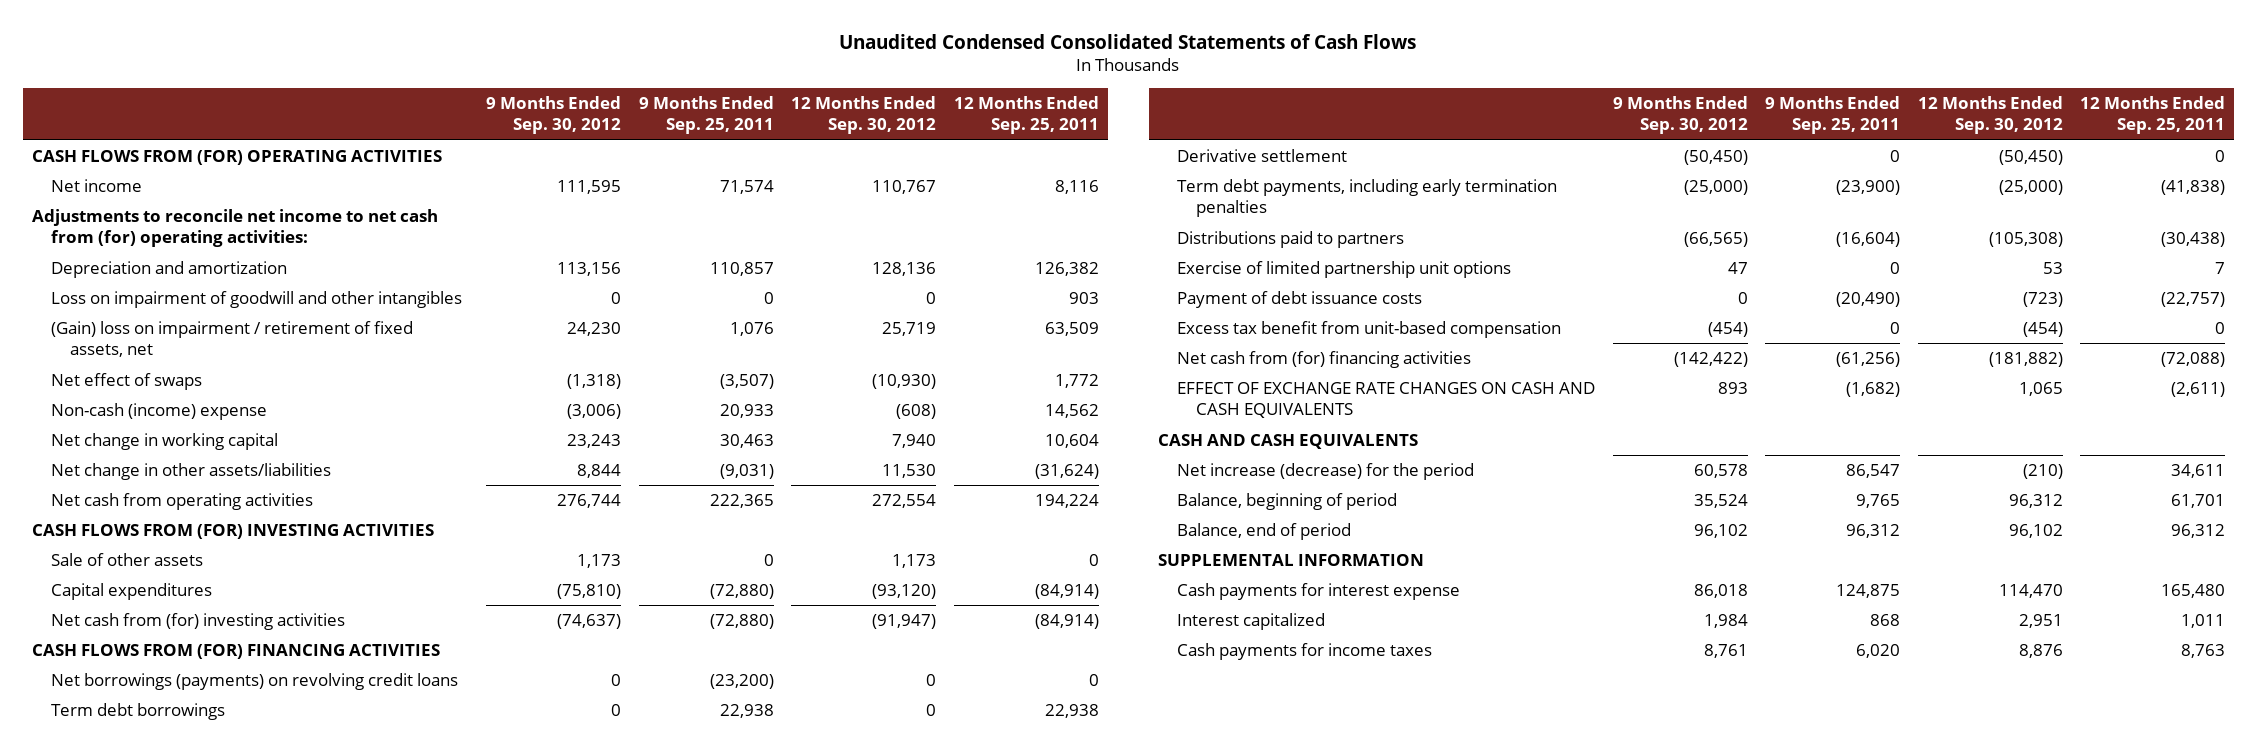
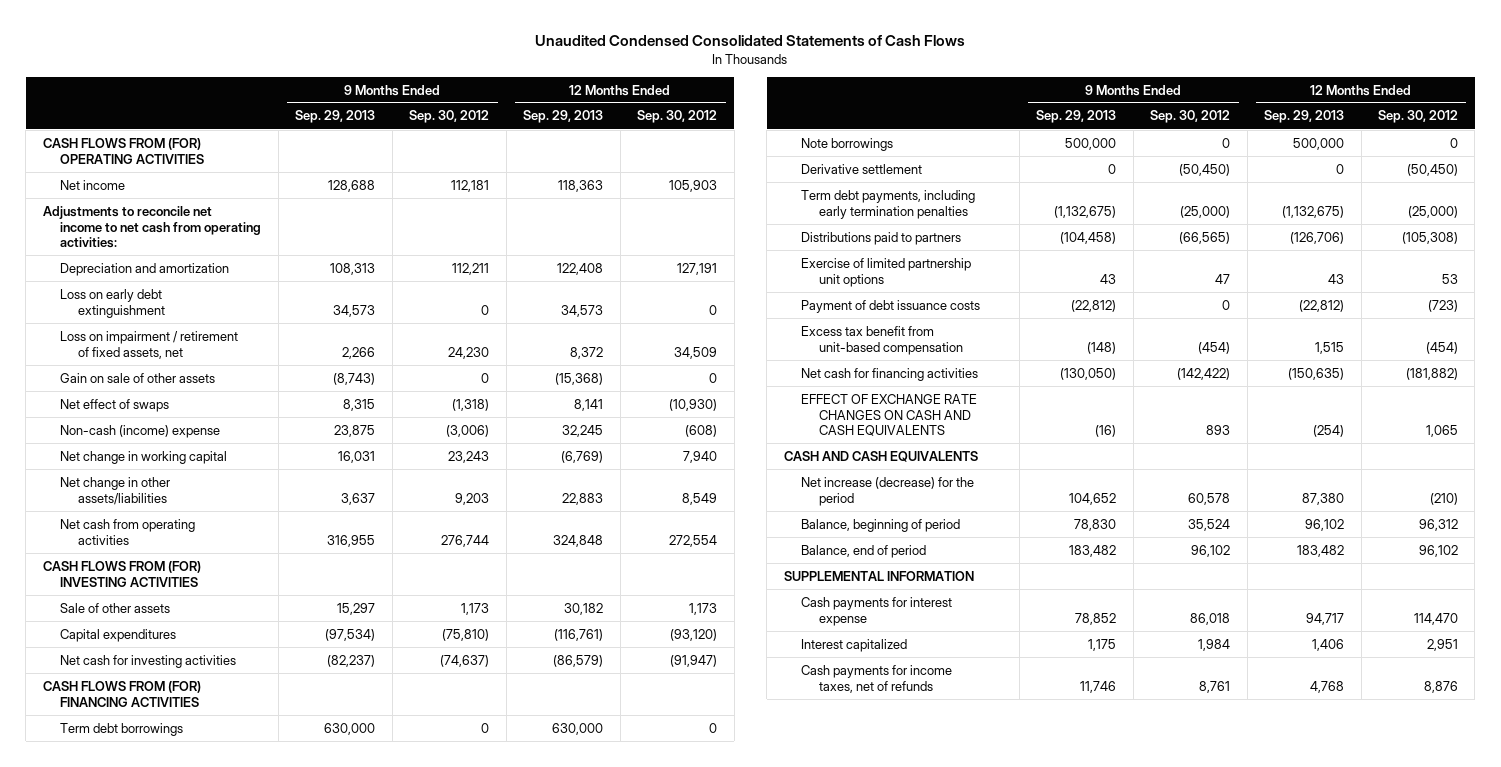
- | 9 Months Ended Sep. 30, 2012 | 9 Months Ended Sep. 25, 2011 | 12 Months Ended Sep. 30, 2012 | 12 Months Ended Sep. 25, 2011
+ | 9 Months Ended Sep. 29, 2013 | 9 Months Ended Sep. 30, 2012 | 12 Months Ended Sep. 29, 2013 | 12 Months Ended Sep. 30, 2012
- Net income | 111,595 | 71,574 | 110,767 | 8,116
- Adjustments to reconcile net income to net cash from (for) operating activities:
- Depreciation and amortization | 113,156 | 110,857 | 128,136 | 126,382
- Loss on impairment of goodwill and other intangibles | 0 | 0 | 0 | 903
- (Gain) loss on impairment / retirement of fixed assets, net | 24,230 | 1,076 | 25,719 | 63,509
+ Net income | 128,688 | 112,181 | 118,363 | 105,903
+ Adjustments to reconcile net income to net cash from operating activities:
+ Depreciation and amortization | 108,313 | 112,211 | 122,408 | 127,191
+ Loss on early debt extinguishment | 34,573 | 0 | 34,573 | 0
+ Loss on impairment / retirement of fixed assets, net | 2,266 | 24,230 | 8,372 | 34,509
+ Gain on sale of other assets | (8,743) | 0 | (15,368) | 0
- Net change in other assets/liabilities | 8,844 | (9,031) | 11,530 | (31,624)
+ Net change in other assets/liabilities | 3,637 | 9,203 | 22,883 | 8,549
- Net cash from (for) investing activities | (74,637) | (72,880) | (91,947) | (84,914)
+ Net cash for investing activities | (82,237) | (74,637) | (86,579) | (91,947)
- Net borrowings (payments) on revolving credit loans | 0 | (23,200) | 0 | 0
+ Note borrowings | 500,000 | 0 | 500,000 | 0
- Net cash from (for) financing activities | (142,422) | (61,256) | (181,882) | (72,088)
+ Net cash for financing activities | (130,050) | (142,422) | (150,635) | (181,882)
- Cash payments for income taxes | 8,761 | 6,020 | 8,876 | 8,763
+ Cash payments for income taxes, net of refunds | 11,746 | 8,761 | 4,768 | 8,876

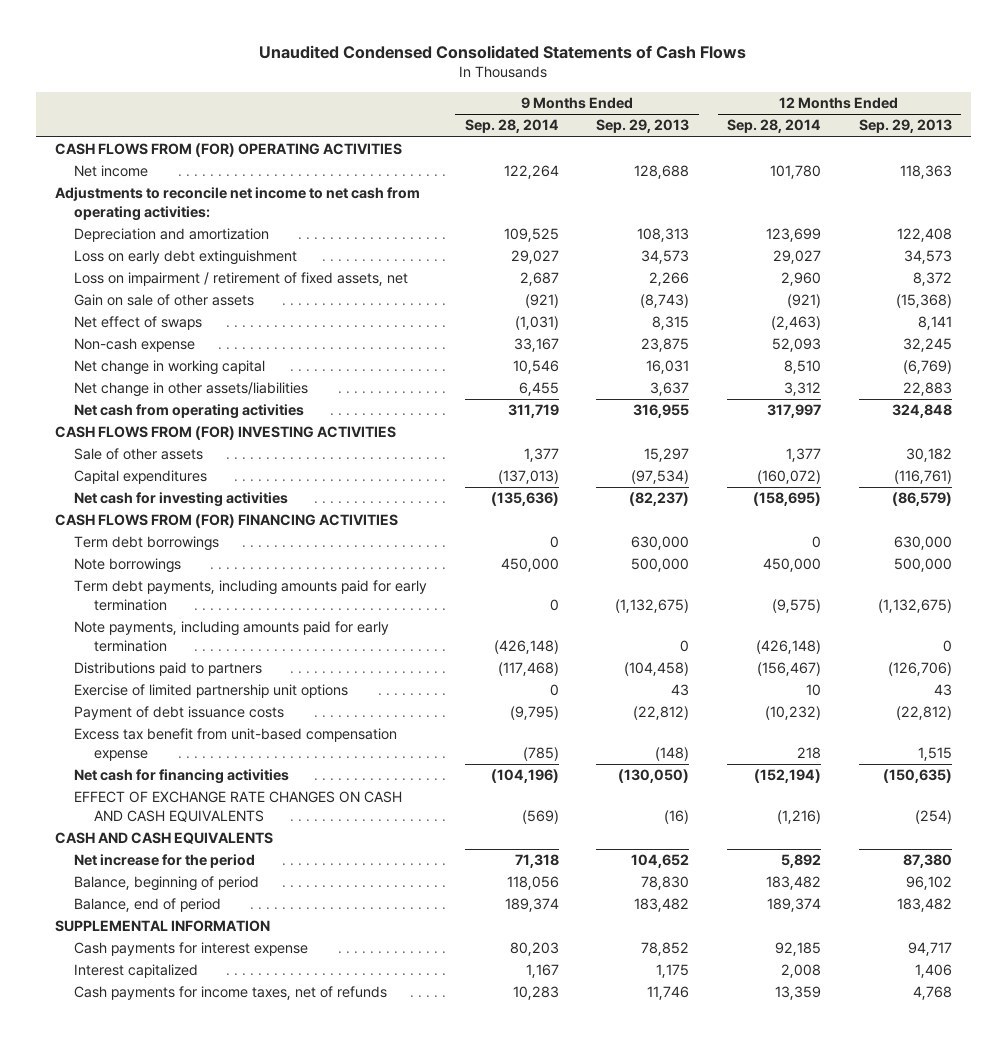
- | 9 Months Ended Sep. 29, 2013 | 9 Months Ended Sep. 30, 2012 | 12 Months Ended Sep. 29, 2013 | 12 Months Ended Sep. 30, 2012
+ | 9 Months Ended Sep. 28, 2014 | 9 Months Ended Sep. 29, 2013 | 12 Months Ended Sep. 28, 2014 | 12 Months Ended Sep. 29, 2013
- Non-cash (income) expense | 23,875 | (3,006) | 32,245 | (608)
+ Non-cash expense | 33,167 | 23,875 | 52,093 | 32,245
- Derivative settlement | 0 | (50,450) | 0 | (50,450)
- Term debt payments, including early termination penalties | (1,132,675) | (25,000) | (1,132,675) | (25,000)
+ Term debt payments, including amounts paid for early termination | 0 | (1,132,675) | (9,575) | (1,132,675)
+ Note payments, including amounts paid for early termination | (426,148) | 0 | (426,148) | 0
- Excess tax benefit from unit-based compensation | (148) | (454) | 1,515 | (454)
+ Excess tax benefit from unit-based compensation expense | (785) | (148) | 218 | 1,515
- Net increase (decrease) for the period | 104,652 | 60,578 | 87,380 | (210)
+ Net increase for the period | 71,318 | 104,652 | 5,892 | 87,380

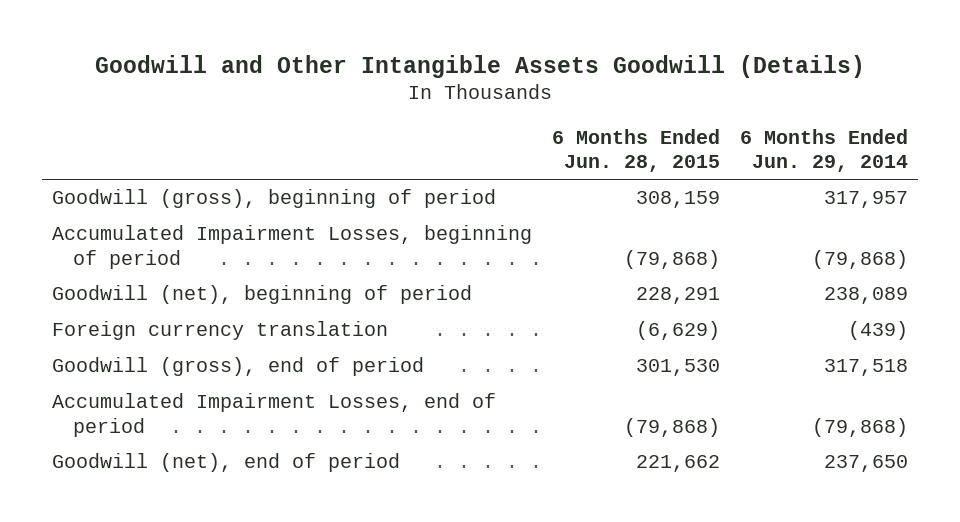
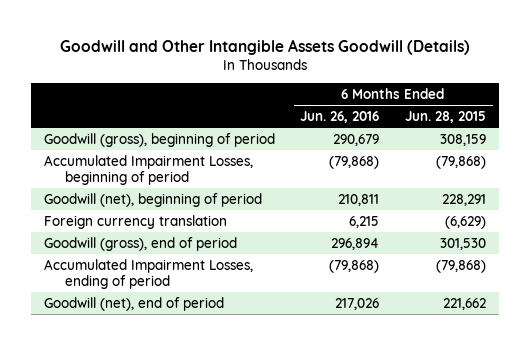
- | 6 Months Ended Jun. 28, 2015 | 6 Months Ended Jun. 29, 2014
+ | 6 Months Ended Jun. 26, 2016 | 6 Months Ended Jun. 28, 2015
- Accumulated Impairment Losses, end of period | (79,868) | (79,868)
+ Accumulated Impairment Losses, ending of period | (79,868) | (79,868)

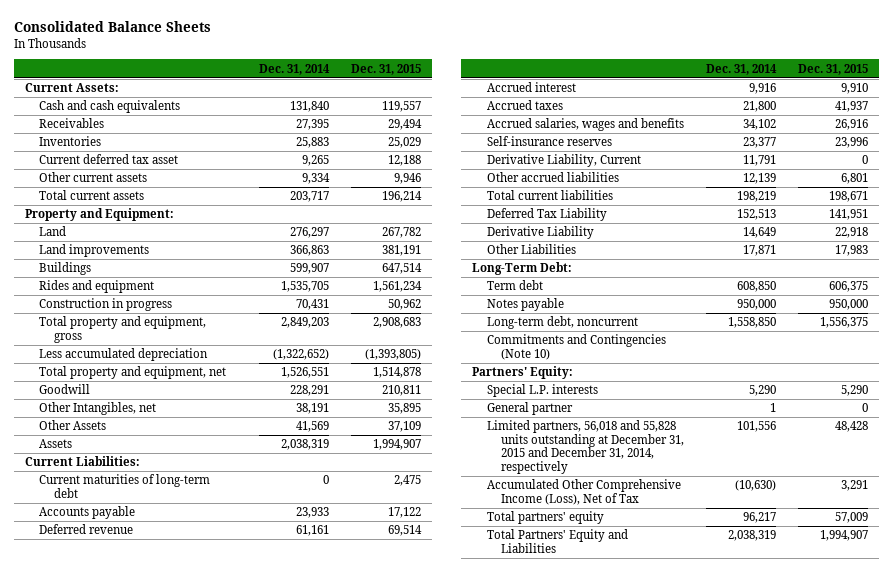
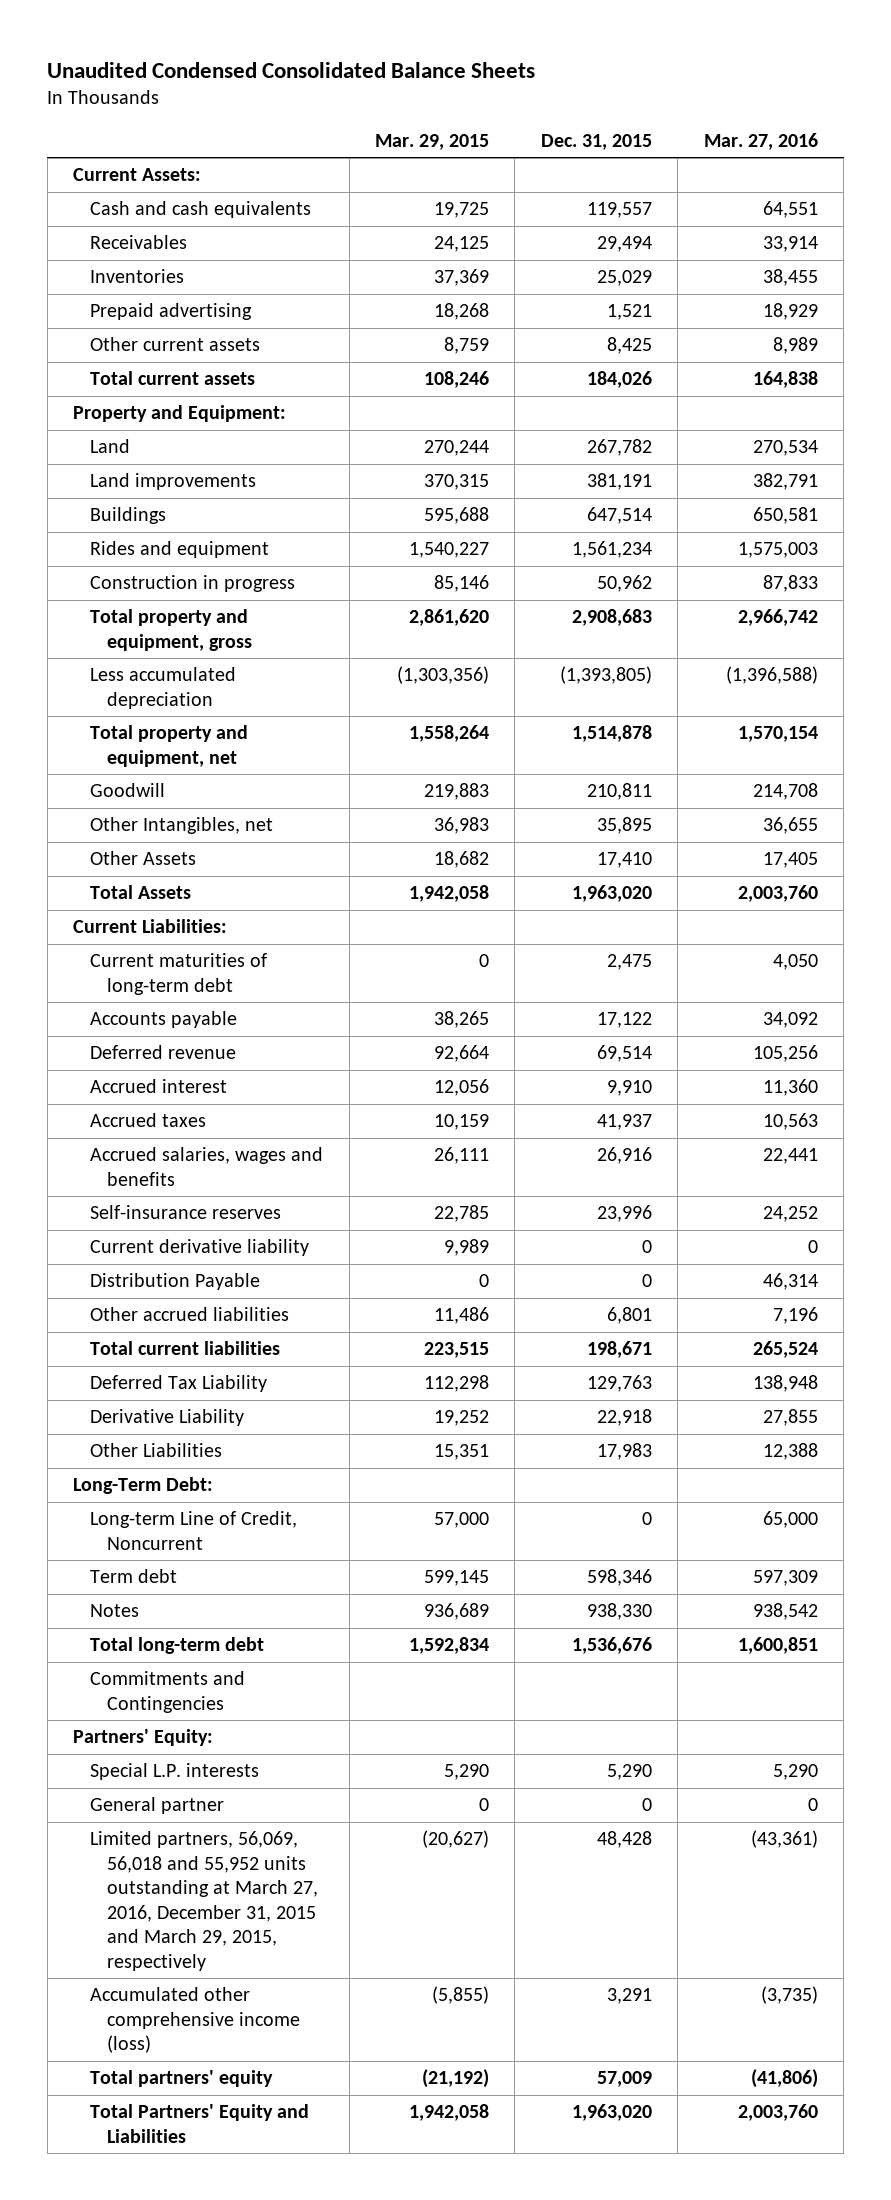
- Consolidated Balance Sheets
+ Unaudited Condensed Consolidated Balance Sheets
- | Dec. 31, 2014 | Dec. 31, 2015
+ | Mar. 29, 2015 | Dec. 31, 2015 | Mar. 27, 2016
- Current deferred tax asset | 9,265 | 12,188
- Other current assets | 9,334 | 9,946
- Total current assets | 203,717 | 196,214
+ Prepaid advertising | 18,268 | 1,521 | 18,929
+ Other current assets | 8,759 | 8,425 | 8,989
+ Total current assets | 108,246 | 184,026 | 164,838
- Other Assets | 41,569 | 37,109
- Assets | 2,038,319 | 1,994,907
+ Other Assets | 18,682 | 17,410 | 17,405
+ Total Assets | 1,942,058 | 1,963,020 | 2,003,760
- Derivative Liability, Current | 11,791 | 0
+ Current derivative liability | 9,989 | 0 | 0
+ Distribution Payable | 0 | 0 | 46,314
- Deferred Tax Liability | 152,513 | 141,951
+ Deferred Tax Liability | 112,298 | 129,763 | 138,948
- Term debt | 608,850 | 606,375
- Notes payable | 950,000 | 950,000
- Long-term debt, noncurrent | 1,558,850 | 1,556,375
- Commitments and Contingencies (Note 10)
+ Long-term Line of Credit, Noncurrent | 57,000 | 0 | 65,000
+ Term debt | 599,145 | 598,346 | 597,309
+ Notes | 936,689 | 938,330 | 938,542
+ Total long-term debt | 1,592,834 | 1,536,676 | 1,600,851
+ Commitments and Contingencies
- Limited partners, 56,018 and 55,828 units outstanding at December 31, 2015 and December 31, 2014, respectively | 101,556 | 48,428
- Accumulated Other Comprehensive Income (Loss), Net of Tax | (10,630) | 3,291
+ Limited partners, 56,069, 56,018 and 55,952 units outstanding at March 27, 2016, December 31, 2015 and March 29, 2015, respectively | (20,627) | 48,428 | (43,361)
+ Accumulated other comprehensive income (loss) | (5,855) | 3,291 | (3,735)
- Total Partners' Equity and Liabilities | 2,038,319 | 1,994,907
+ Total Partners' Equity and Liabilities | 1,942,058 | 1,963,020 | 2,003,760

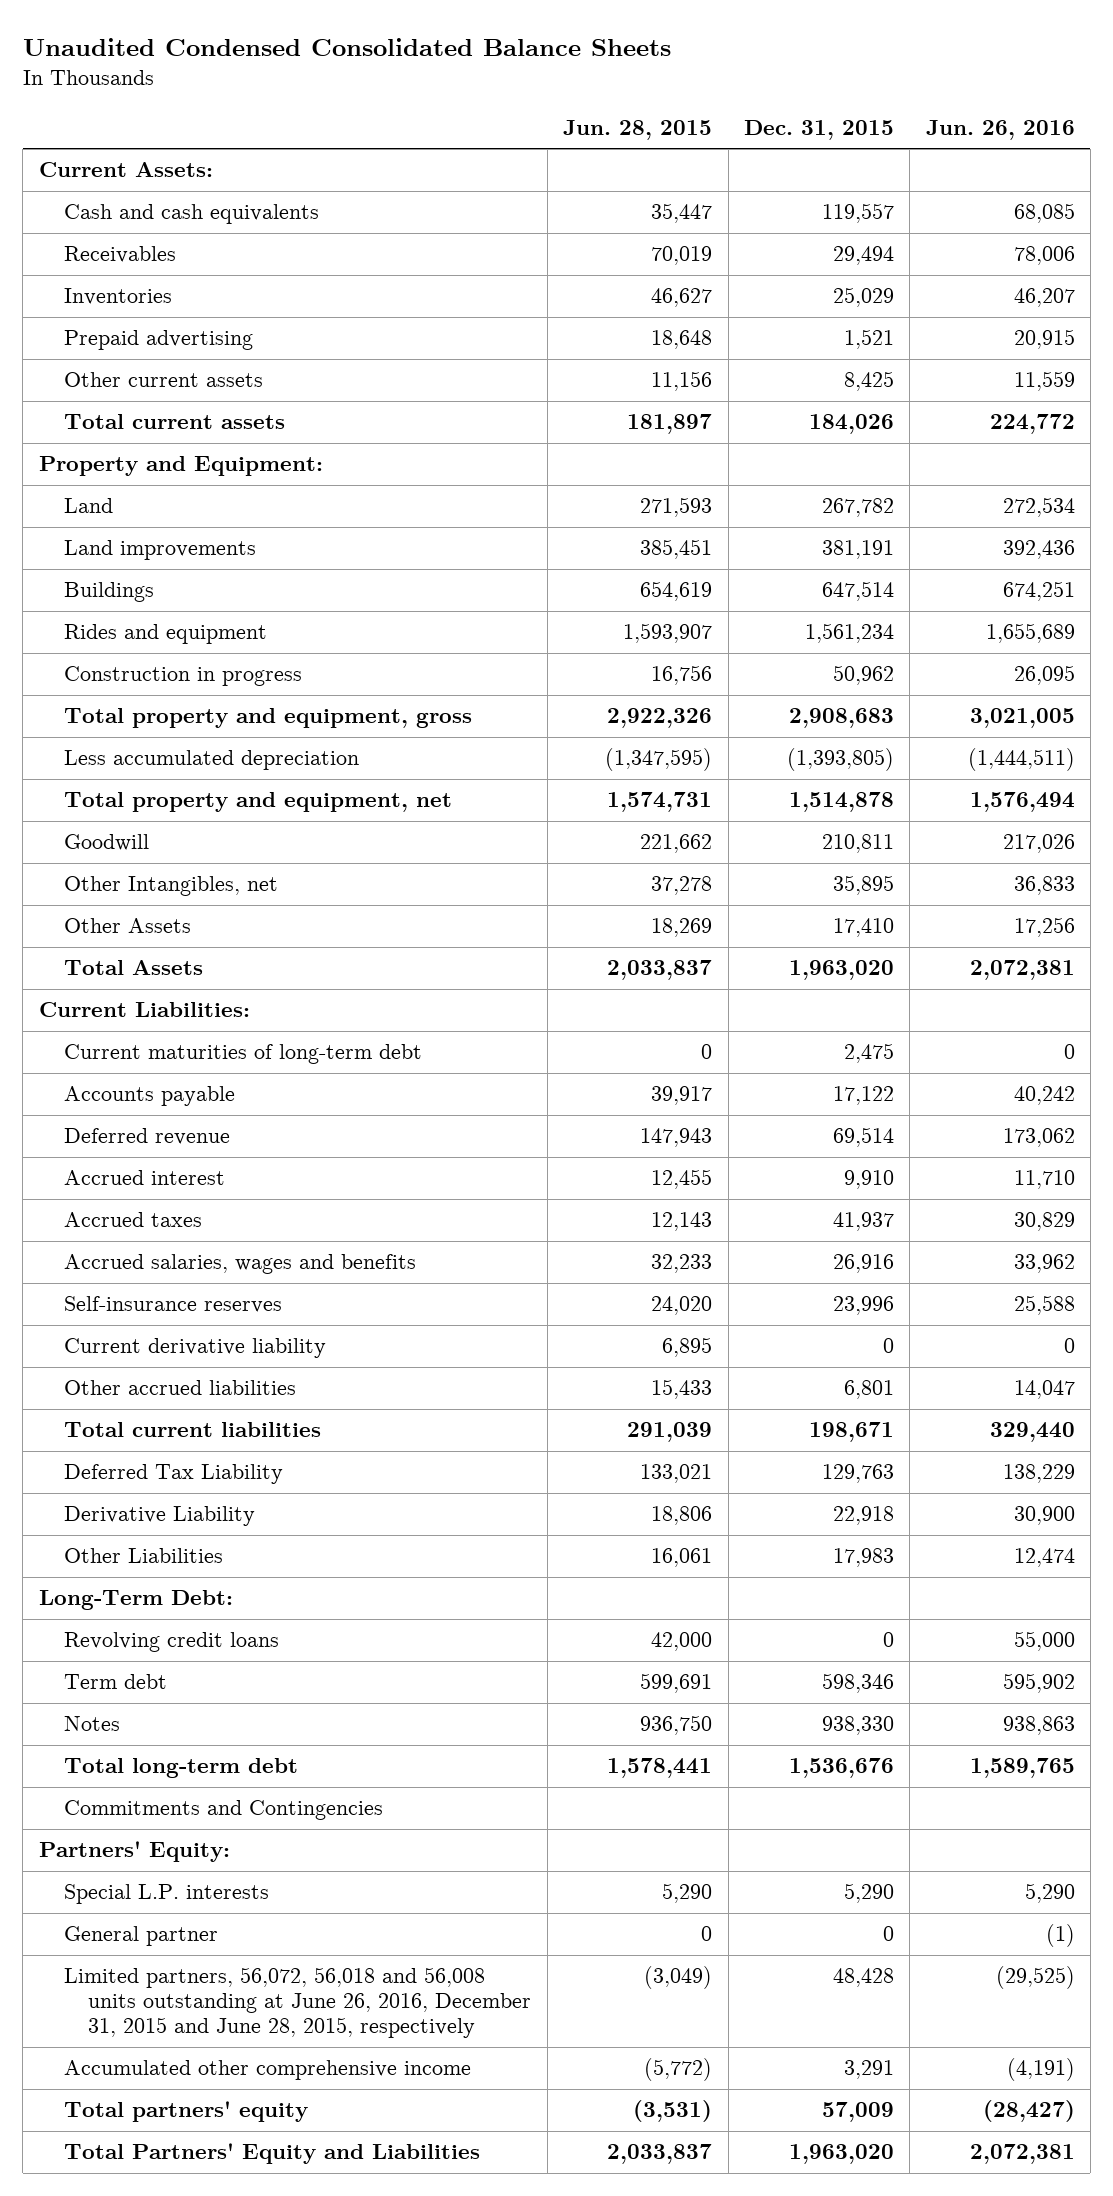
- | Mar. 29, 2015 | Dec. 31, 2015 | Mar. 27, 2016
+ | Jun. 28, 2015 | Dec. 31, 2015 | Jun. 26, 2016
- Distribution Payable | 0 | 0 | 46,314
- Long-term Line of Credit, Noncurrent | 57,000 | 0 | 65,000
+ Revolving credit loans | 42,000 | 0 | 55,000
- Limited partners, 56,069, 56,018 and 55,952 units outstanding at March 27, 2016, December 31, 2015 and March 29, 2015, respectively | (20,627) | 48,428 | (43,361)
- Accumulated other comprehensive income (loss) | (5,855) | 3,291 | (3,735)
+ Limited partners, 56,072, 56,018 and 56,008 units outstanding at June 26, 2016, December 31, 2015 and June 28, 2015, respectively | (3,049) | 48,428 | (29,525)
+ Accumulated other comprehensive income | (5,772) | 3,291 | (4,191)

